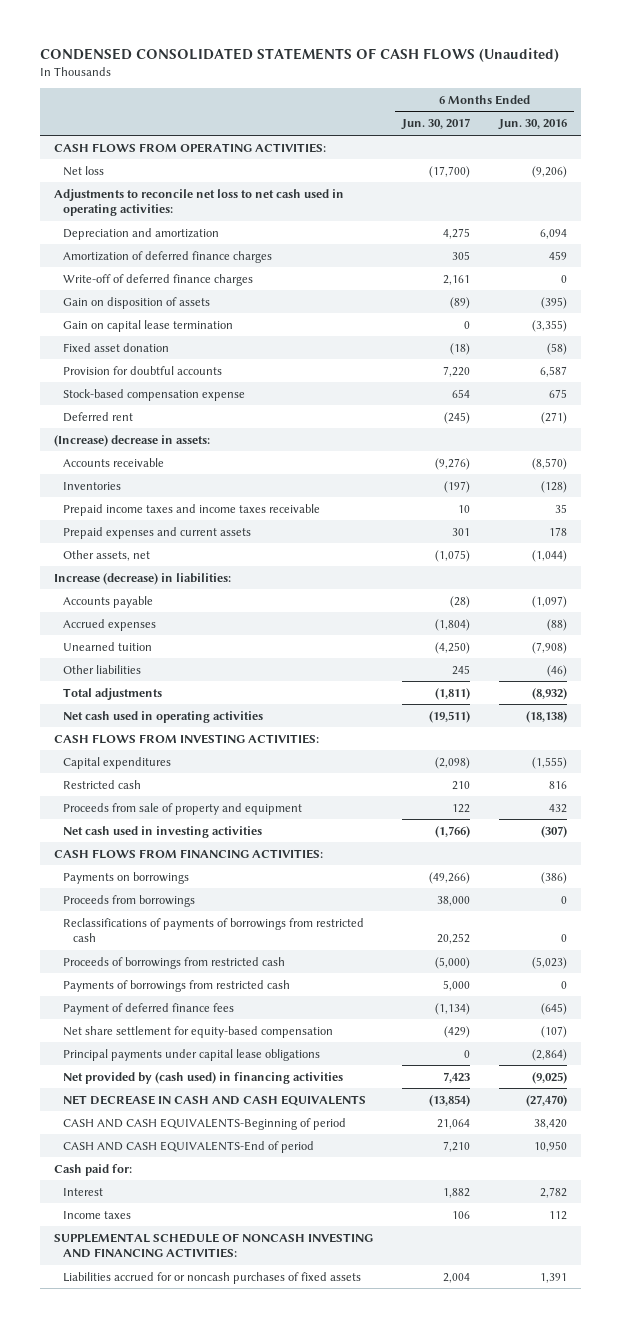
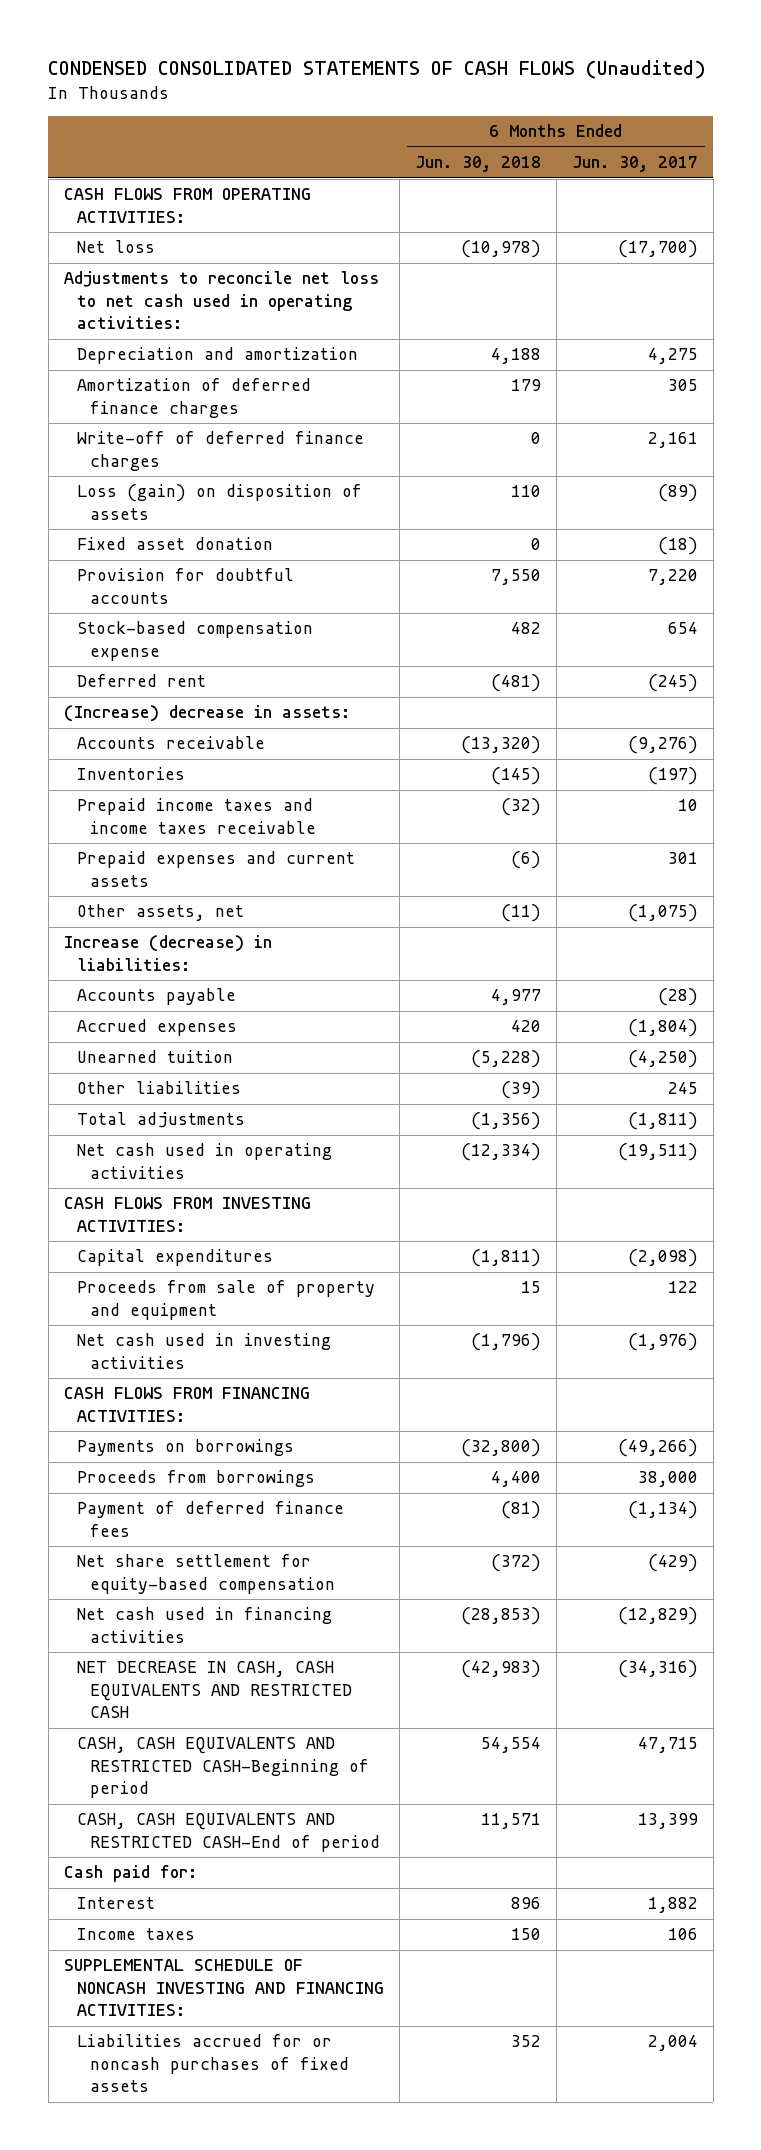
- | 6 Months Ended Jun. 30, 2017 | 6 Months Ended Jun. 30, 2016
+ | 6 Months Ended Jun. 30, 2018 | 6 Months Ended Jun. 30, 2017
- Gain on disposition of assets | (89) | (395)
- Gain on capital lease termination | 0 | (3,355)
+ Loss (gain) on disposition of assets | 110 | (89)
- Restricted cash | 210 | 816
- Net cash used in investing activities | (1,766) | (307)
+ Net cash used in investing activities | (1,796) | (1,976)
- Reclassifications of payments of borrowings from restricted cash | 20,252 | 0
- Proceeds of borrowings from restricted cash | (5,000) | (5,023)
- Payments of borrowings from restricted cash | 5,000 | 0
- Principal payments under capital lease obligations | 0 | (2,864)
- Net provided by (cash used) in financing activities | 7,423 | (9,025)
- NET DECREASE IN CASH AND CASH EQUIVALENTS | (13,854) | (27,470)
- CASH AND CASH EQUIVALENTS-Beginning of period | 21,064 | 38,420
- CASH AND CASH EQUIVALENTS-End of period | 7,210 | 10,950
+ Net cash used in financing activities | (28,853) | (12,829)
+ NET DECREASE IN CASH, CASH EQUIVALENTS AND RESTRICTED CASH | (42,983) | (34,316)
+ CASH, CASH EQUIVALENTS AND RESTRICTED CASH-Beginning of period | 54,554 | 47,715
+ CASH, CASH EQUIVALENTS AND RESTRICTED CASH-End of period | 11,571 | 13,399

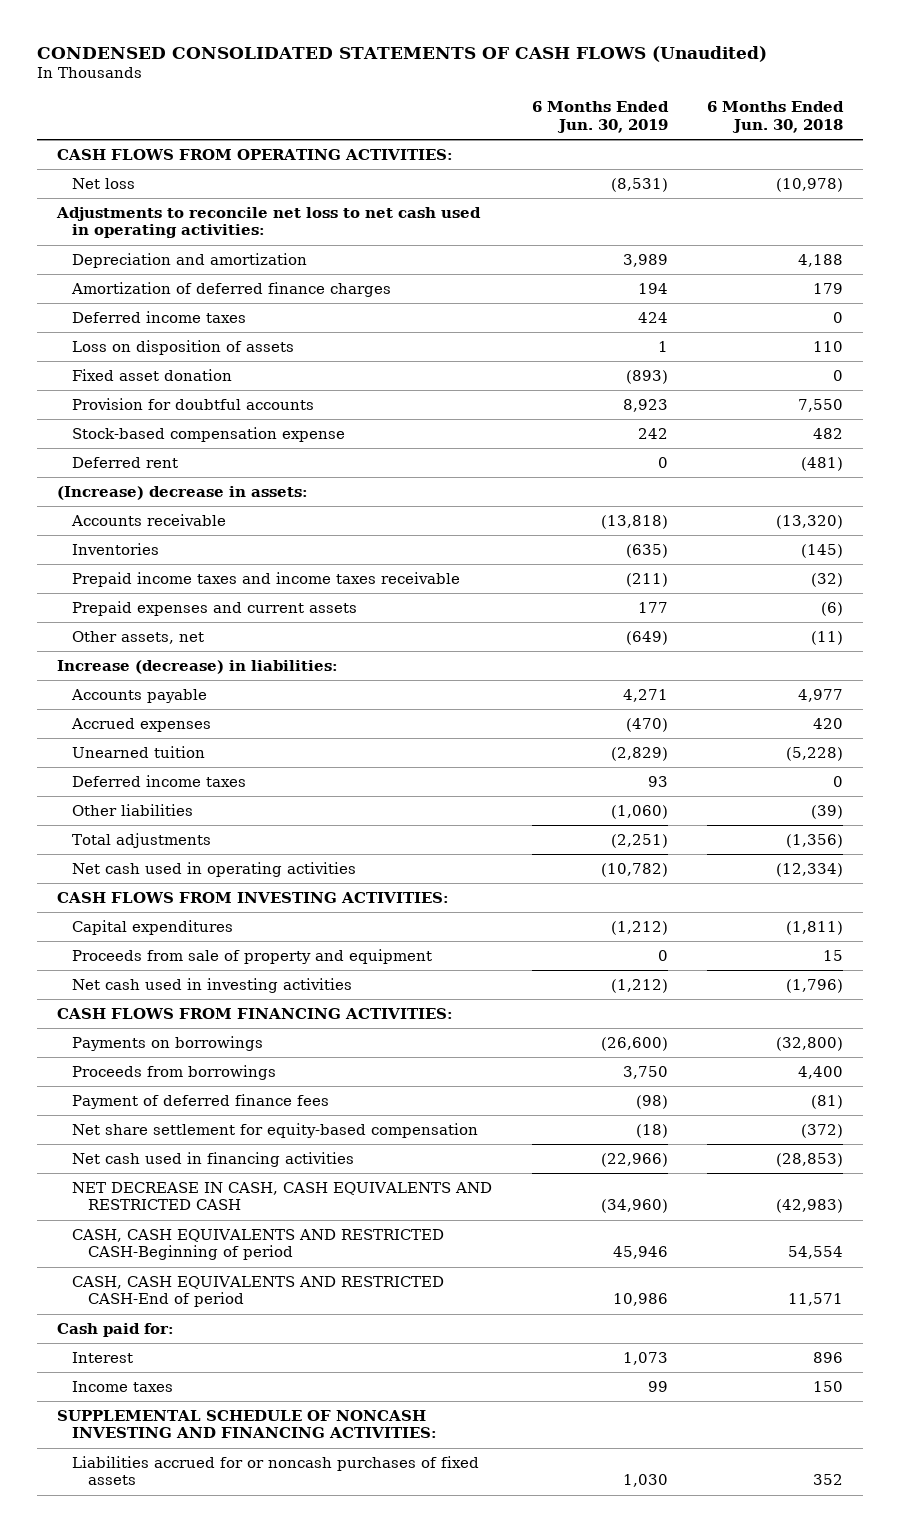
- | 6 Months Ended Jun. 30, 2018 | 6 Months Ended Jun. 30, 2017
+ | 6 Months Ended Jun. 30, 2019 | 6 Months Ended Jun. 30, 2018
- Write-off of deferred finance charges | 0 | 2,161
- Loss (gain) on disposition of assets | 110 | (89)
+ Deferred income taxes | 424 | 0
+ Loss on disposition of assets | 1 | 110
+ Deferred income taxes | 93 | 0

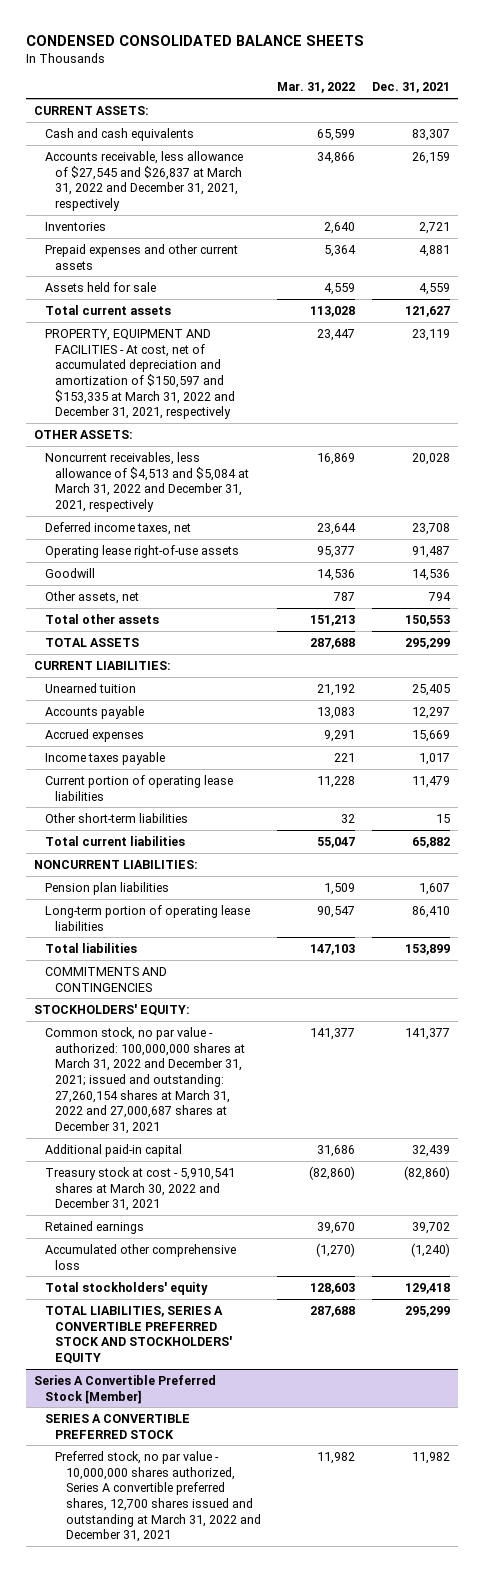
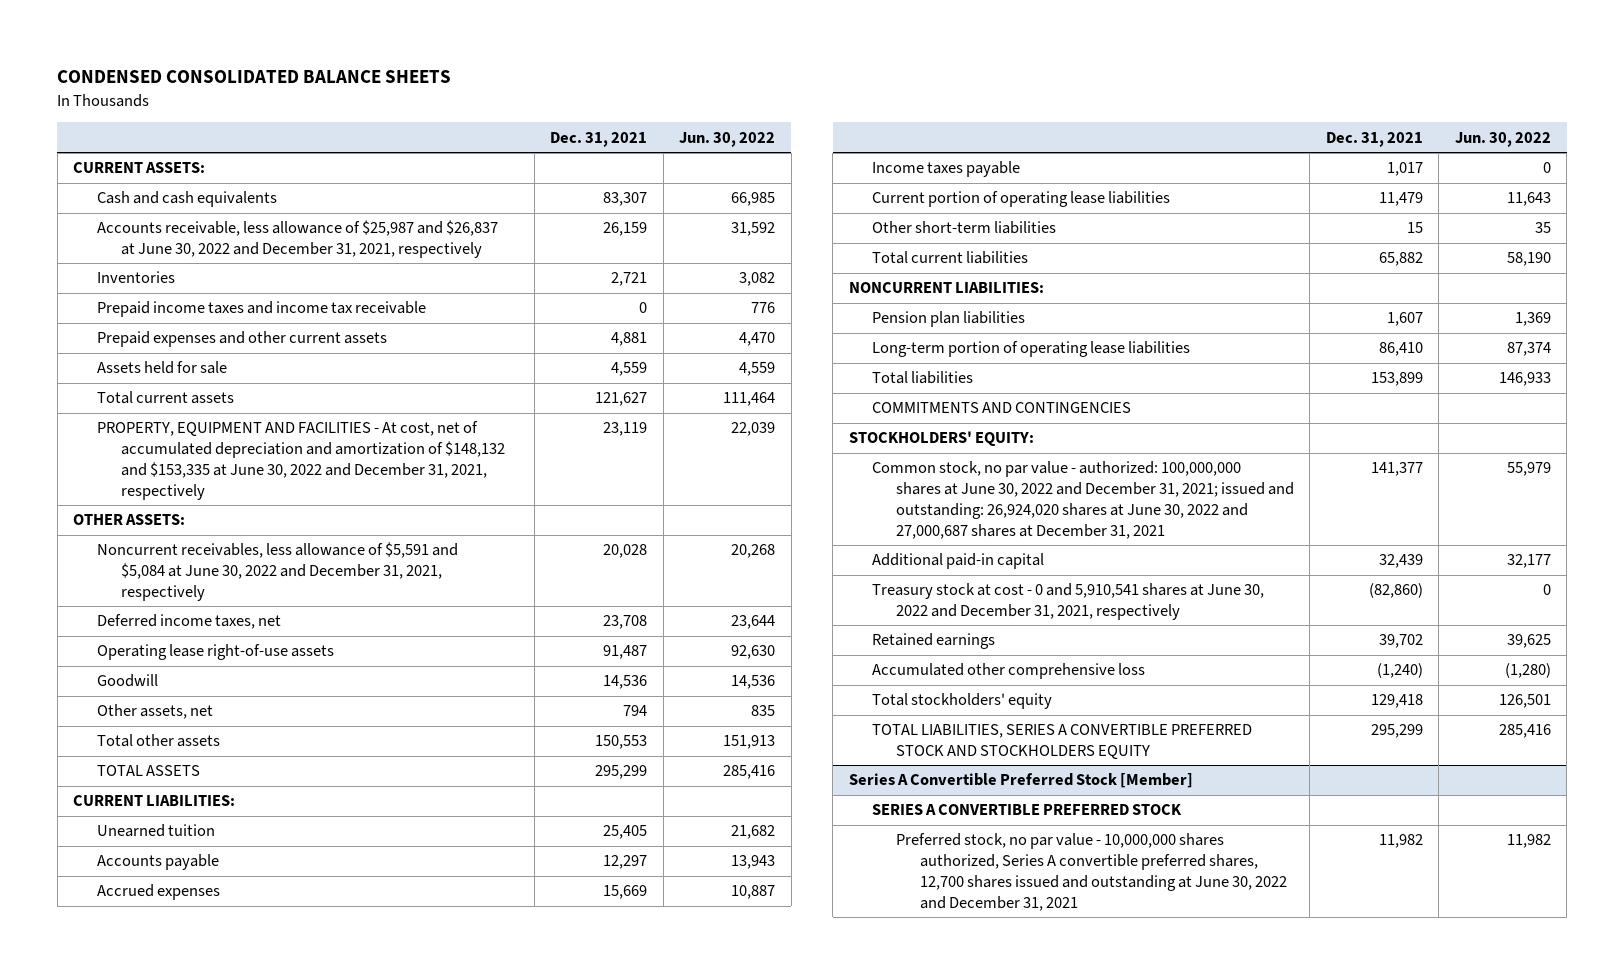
- | Mar. 31, 2022 | Dec. 31, 2021
+ | Dec. 31, 2021 | Jun. 30, 2022
- Accounts receivable, less allowance of $27,545 and $26,837 at March 31, 2022 and December 31, 2021, respectively | 34,866 | 26,159
+ Accounts receivable, less allowance of $25,987 and $26,837 at June 30, 2022 and December 31, 2021, respectively | 26,159 | 31,592
+ Prepaid income taxes and income tax receivable | 0 | 776
- PROPERTY, EQUIPMENT AND FACILITIES - At cost, net of accumulated depreciation and amortization of $150,597 and $153,335 at March 31, 2022 and December 31, 2021, respectively | 23,447 | 23,119
+ PROPERTY, EQUIPMENT AND FACILITIES - At cost, net of accumulated depreciation and amortization of $148,132 and $153,335 at June 30, 2022 and December 31, 2021, respectively | 23,119 | 22,039
- Noncurrent receivables, less allowance of $4,513 and $5,084 at March 31, 2022 and December 31, 2021, respectively | 16,869 | 20,028
+ Noncurrent receivables, less allowance of $5,591 and $5,084 at June 30, 2022 and December 31, 2021, respectively | 20,028 | 20,268
- Common stock, no par value - authorized: 100,000,000 shares at March 31, 2022 and December 31, 2021; issued and outstanding: 27,260,154 shares at March 31, 2022 and 27,000,687 shares at December 31, 2021 | 141,377 | 141,377
+ Common stock, no par value - authorized: 100,000,000 shares at June 30, 2022 and December 31, 2021; issued and outstanding: 26,924,020 shares at June 30, 2022 and 27,000,687 shares at December 31, 2021 | 141,377 | 55,979
- Treasury stock at cost - 5,910,541 shares at March 30, 2022 and December 31, 2021 | (82,860) | (82,860)
+ Treasury stock at cost - 0 and 5,910,541 shares at June 30, 2022 and December 31, 2021, respectively | (82,860) | 0
- TOTAL LIABILITIES, SERIES A CONVERTIBLE PREFERRED STOCK AND STOCKHOLDERS' EQUITY | 287,688 | 295,299
+ TOTAL LIABILITIES, SERIES A CONVERTIBLE PREFERRED STOCK AND STOCKHOLDERS EQUITY | 295,299 | 285,416
@ Series A Convertible Preferred Stock [Member]
- Preferred stock, no par value - 10,000,000 shares authorized, Series A convertible preferred shares, 12,700 shares issued and outstanding at March 31, 2022 and December 31, 2021 | 11,982 | 11,982
+ Preferred stock, no par value - 10,000,000 shares authorized, Series A convertible preferred shares, 12,700 shares issued and outstanding at June 30, 2022 and December 31, 2021 | 11,982 | 11,982

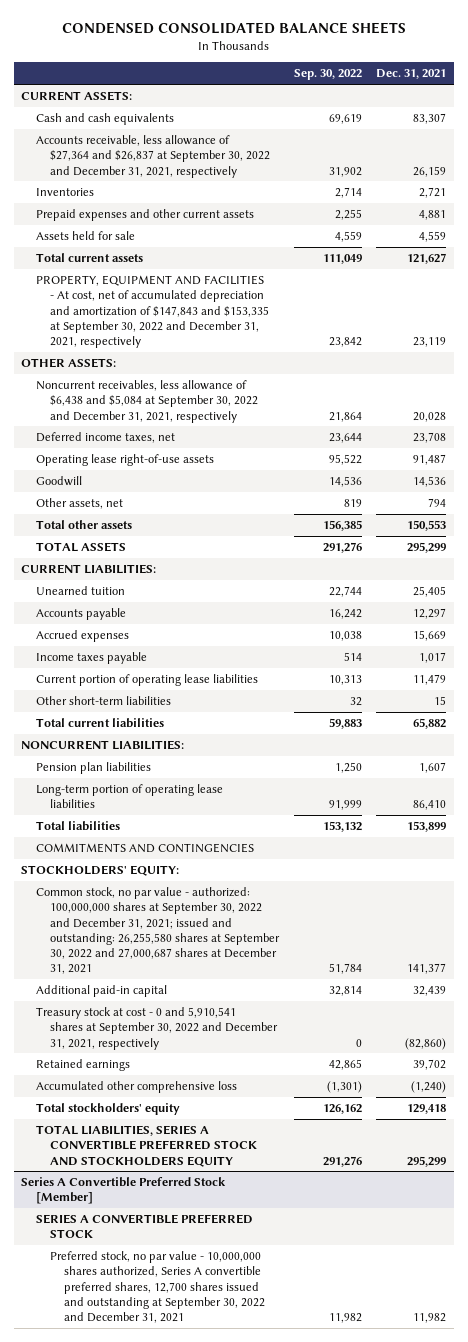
- | Dec. 31, 2021 | Jun. 30, 2022
+ | Sep. 30, 2022 | Dec. 31, 2021
- Accounts receivable, less allowance of $25,987 and $26,837 at June 30, 2022 and December 31, 2021, respectively | 26,159 | 31,592
+ Accounts receivable, less allowance of $27,364 and $26,837 at September 30, 2022 and December 31, 2021, respectively | 31,902 | 26,159
- Prepaid income taxes and income tax receivable | 0 | 776
- PROPERTY, EQUIPMENT AND FACILITIES - At cost, net of accumulated depreciation and amortization of $148,132 and $153,335 at June 30, 2022 and December 31, 2021, respectively | 23,119 | 22,039
+ PROPERTY, EQUIPMENT AND FACILITIES - At cost, net of accumulated depreciation and amortization of $147,843 and $153,335 at September 30, 2022 and December 31, 2021, respectively | 23,842 | 23,119
- Noncurrent receivables, less allowance of $5,591 and $5,084 at June 30, 2022 and December 31, 2021, respectively | 20,028 | 20,268
+ Noncurrent receivables, less allowance of $6,438 and $5,084 at September 30, 2022 and December 31, 2021, respectively | 21,864 | 20,028
- Common stock, no par value - authorized: 100,000,000 shares at June 30, 2022 and December 31, 2021; issued and outstanding: 26,924,020 shares at June 30, 2022 and 27,000,687 shares at December 31, 2021 | 141,377 | 55,979
+ Common stock, no par value - authorized: 100,000,000 shares at September 30, 2022 and December 31, 2021; issued and outstanding: 26,255,580 shares at September 30, 2022 and 27,000,687 shares at December 31, 2021 | 51,784 | 141,377
- Treasury stock at cost - 0 and 5,910,541 shares at June 30, 2022 and December 31, 2021, respectively | (82,860) | 0
+ Treasury stock at cost - 0 and 5,910,541 shares at September 30, 2022 and December 31, 2021, respectively | 0 | (82,860)
@ Series A Convertible Preferred Stock [Member]
- Preferred stock, no par value - 10,000,000 shares authorized, Series A convertible preferred shares, 12,700 shares issued and outstanding at June 30, 2022 and December 31, 2021 | 11,982 | 11,982
+ Preferred stock, no par value - 10,000,000 shares authorized, Series A convertible preferred shares, 12,700 shares issued and outstanding at September 30, 2022 and December 31, 2021 | 11,982 | 11,982

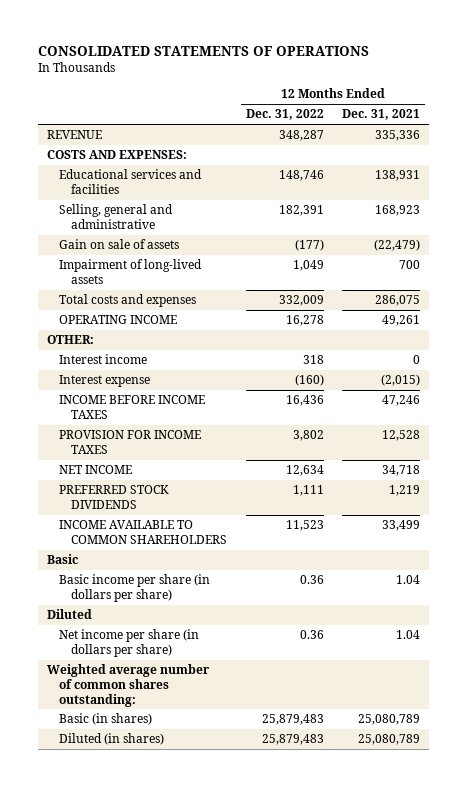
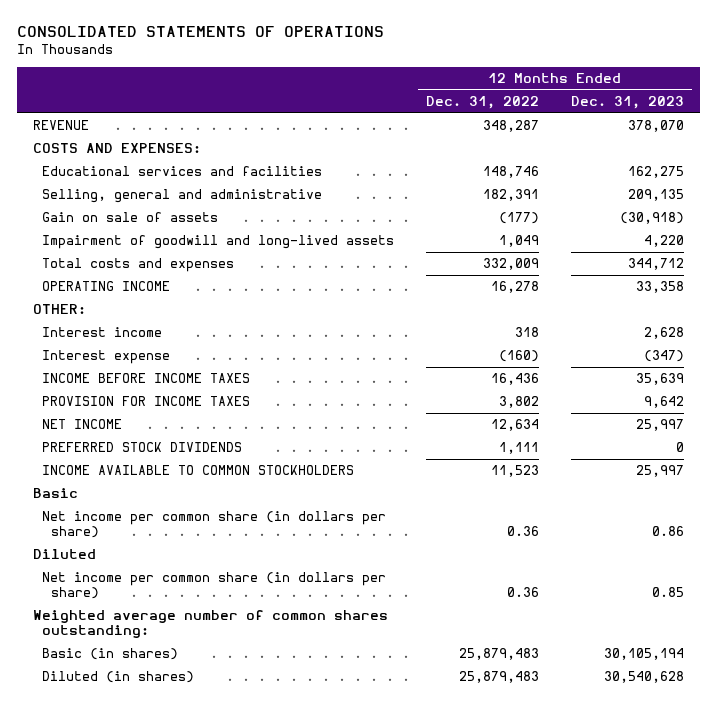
- | 12 Months Ended Dec. 31, 2022 | 12 Months Ended Dec. 31, 2021
+ | 12 Months Ended Dec. 31, 2022 | 12 Months Ended Dec. 31, 2023
- Impairment of long-lived assets | 1,049 | 700
+ Impairment of goodwill and long-lived assets | 1,049 | 4,220
- INCOME AVAILABLE TO COMMON SHAREHOLDERS | 11,523 | 33,499
+ INCOME AVAILABLE TO COMMON STOCKHOLDERS | 11,523 | 25,997
- Basic income per share (in dollars per share) | 0.36 | 1.04
+ Net income per common share (in dollars per share) | 0.36 | 0.86
- Net income per share (in dollars per share) | 0.36 | 1.04
+ Net income per common share (in dollars per share) | 0.36 | 0.85

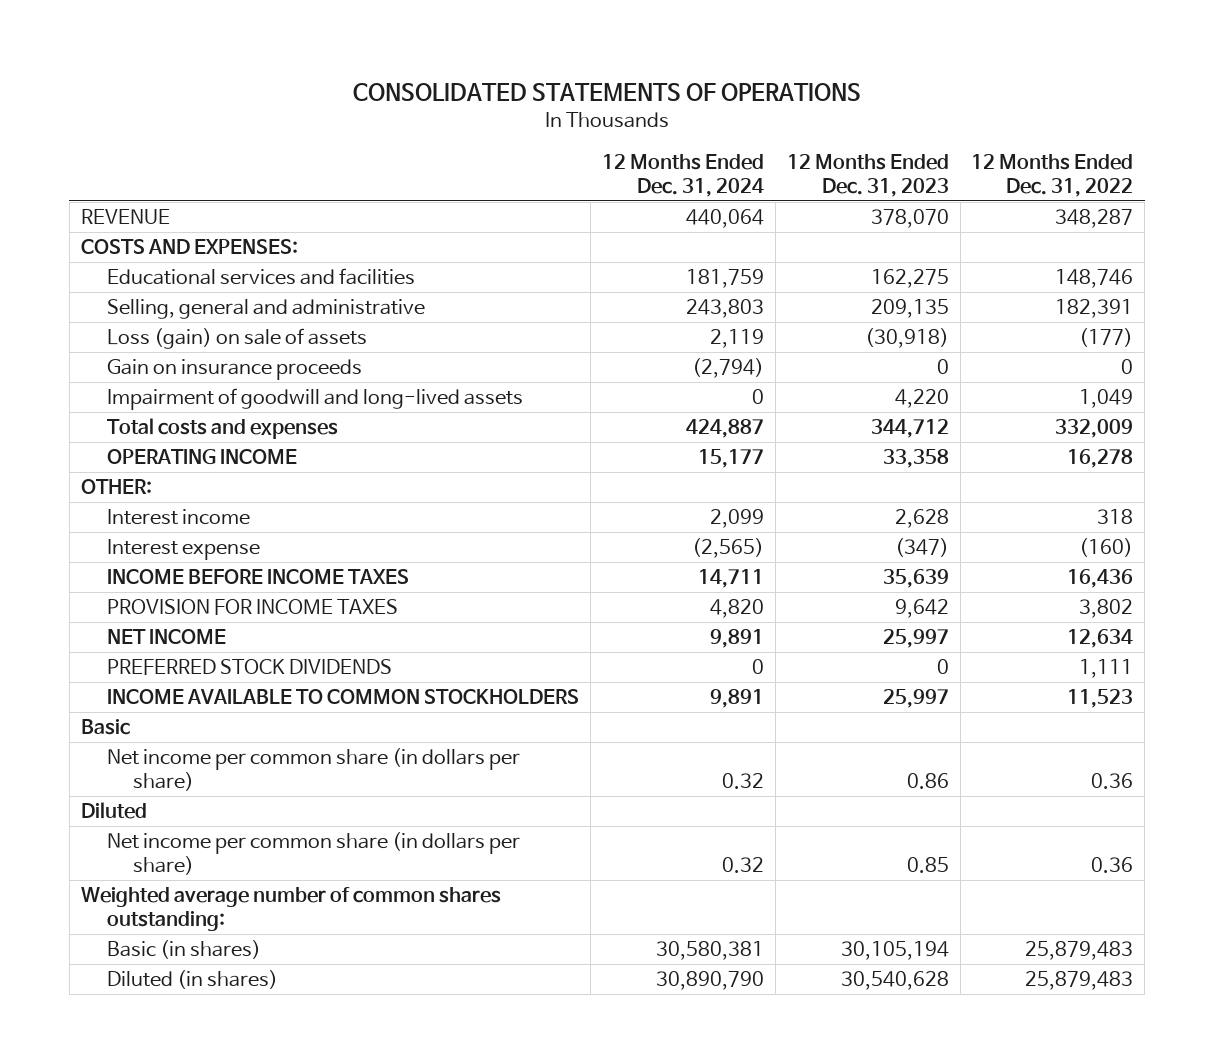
- | 12 Months Ended Dec. 31, 2022 | 12 Months Ended Dec. 31, 2023
+ | 12 Months Ended Dec. 31, 2024 | 12 Months Ended Dec. 31, 2023 | 12 Months Ended Dec. 31, 2022
- Gain on sale of assets | (177) | (30,918)
+ Loss (gain) on sale of assets | 2,119 | (30,918) | (177)
+ Gain on insurance proceeds | (2,794) | 0 | 0

